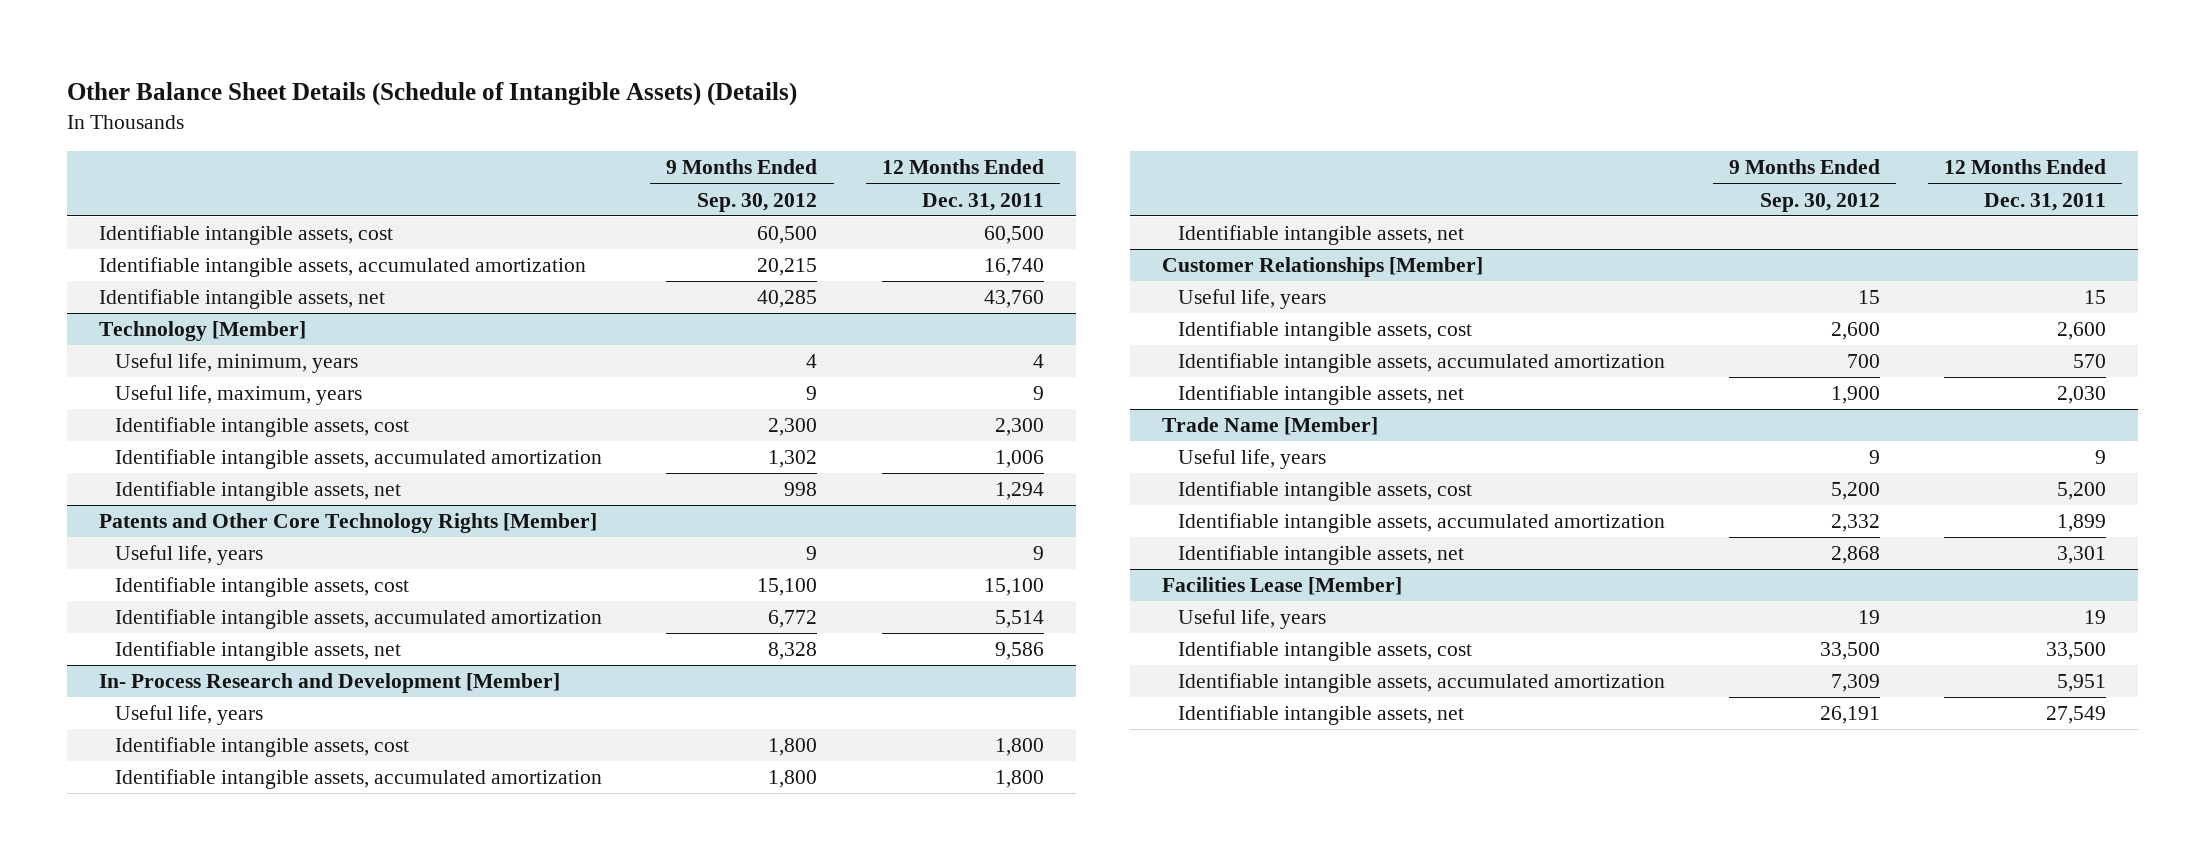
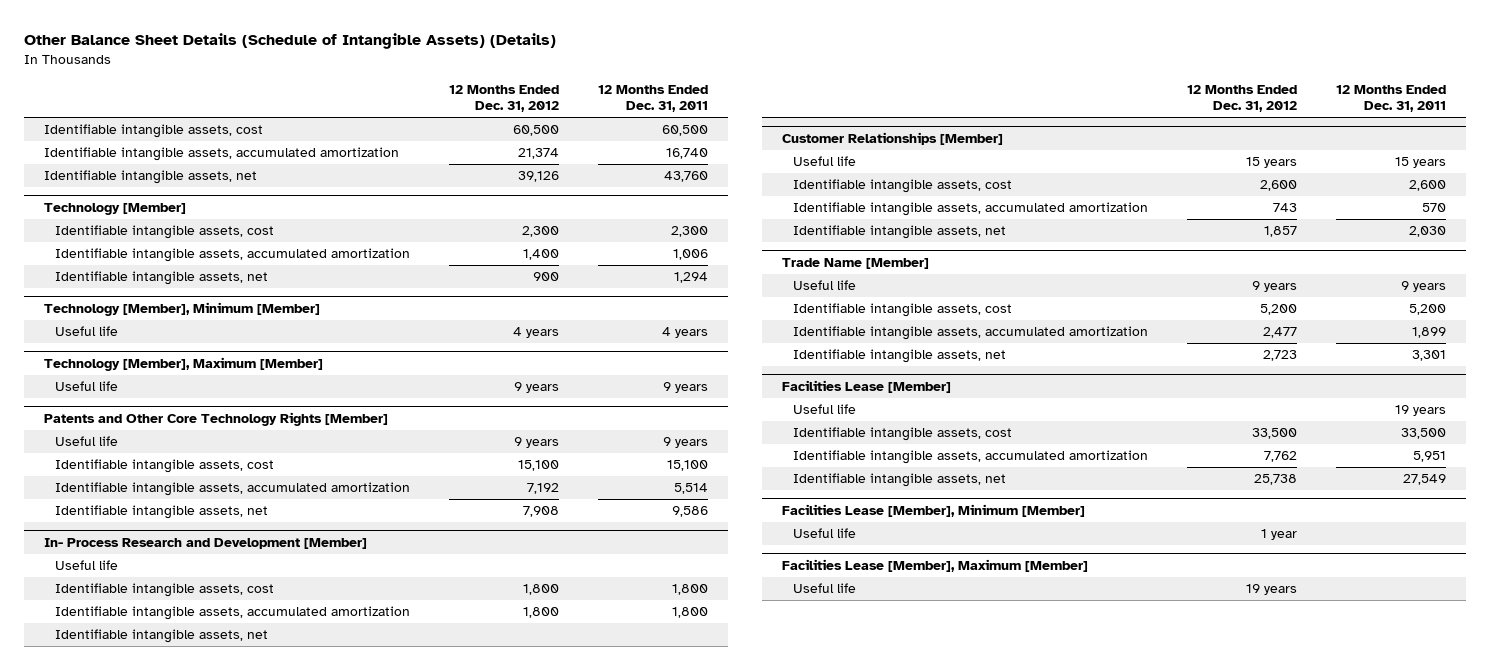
- | 9 Months Ended Sep. 30, 2012 | 12 Months Ended Dec. 31, 2011
+ | 12 Months Ended Dec. 31, 2012 | 12 Months Ended Dec. 31, 2011
@ Technology [Member]
- Useful life, minimum, years | 4 | 4
- Useful life, maximum, years | 9 | 9
+ Technology [Member], Minimum [Member]
+ Useful life | 4 years | 4 years
+ Technology [Member], Maximum [Member]
+ Useful life | 9 years | 9 years
@ Patents and Other Core Technology Rights [Member]
- Useful life, years | 9 | 9
+ Useful life | 9 years | 9 years
@ In- Process Research and Development [Member]
- Useful life, years
+ Useful life
@ Customer Relationships [Member]
- Useful life, years | 15 | 15
+ Useful life | 15 years | 15 years
@ Trade Name [Member]
- Useful life, years | 9 | 9
+ Useful life | 9 years | 9 years
@ Facilities Lease [Member]
- Useful life, years | 19 | 19
+ Useful life | | 19 years
+ Facilities Lease [Member], Minimum [Member]
+ Useful life | 1 year |
+ Facilities Lease [Member], Maximum [Member]
+ Useful life | 19 years |

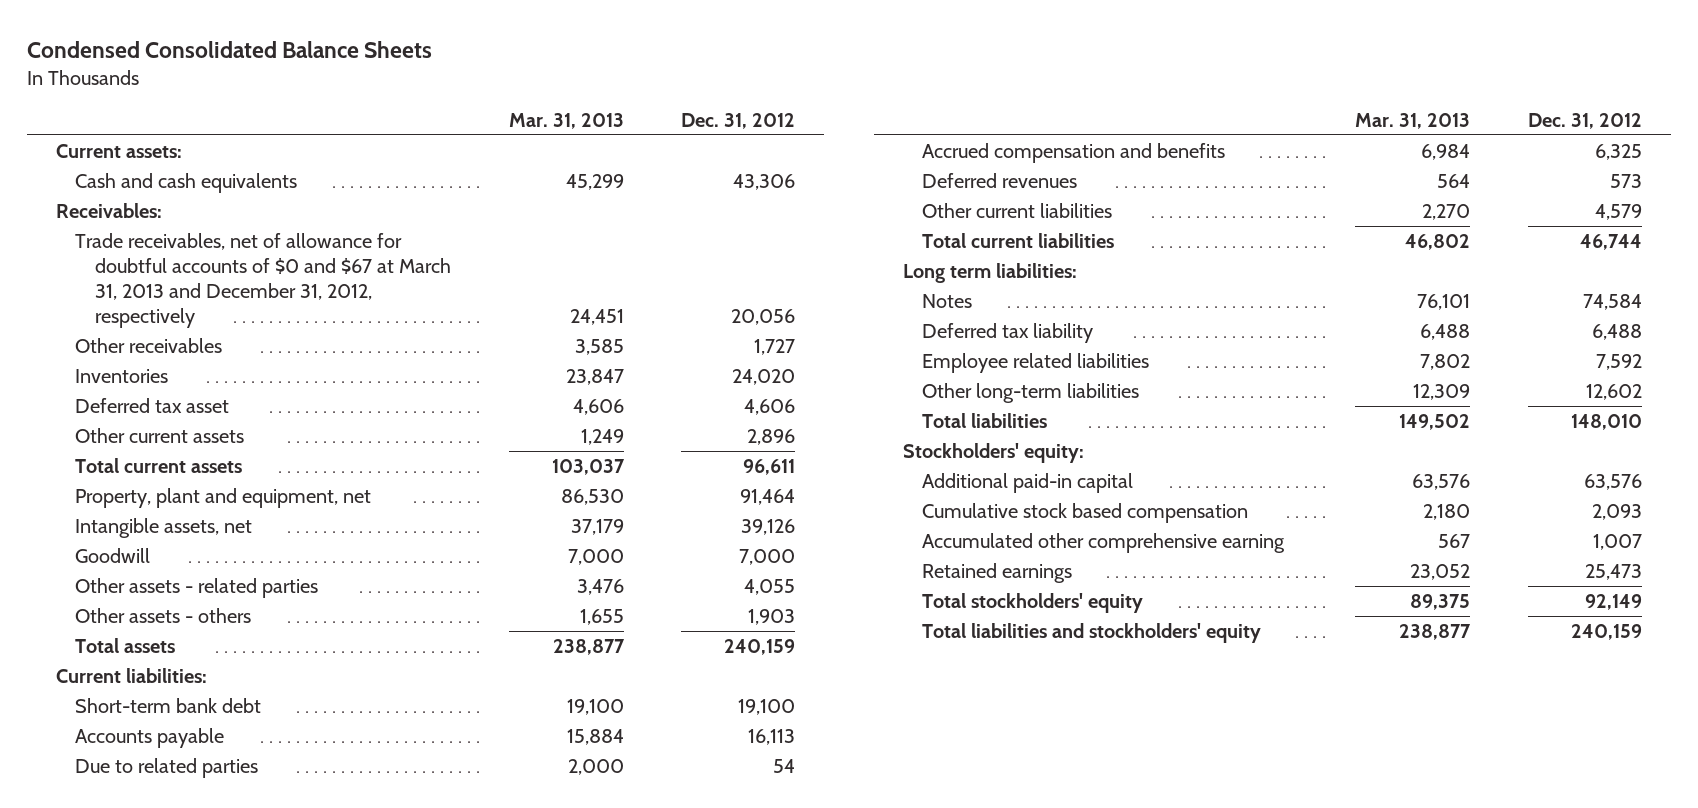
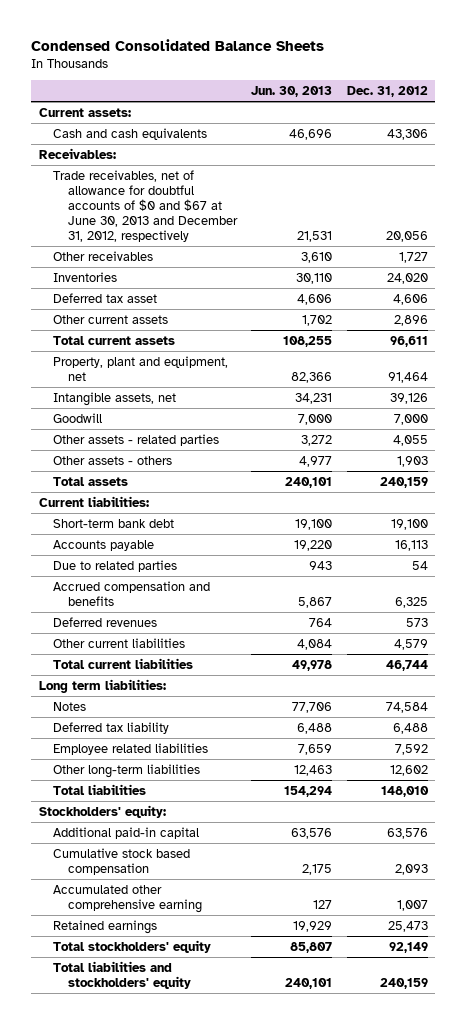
- | Mar. 31, 2013 | Dec. 31, 2012
+ | Jun. 30, 2013 | Dec. 31, 2012
- Trade receivables, net of allowance for doubtful accounts of $0 and $67 at March 31, 2013 and December 31, 2012, respectively | 24,451 | 20,056
+ Trade receivables, net of allowance for doubtful accounts of $0 and $67 at June 30, 2013 and December 31, 2012, respectively | 21,531 | 20,056

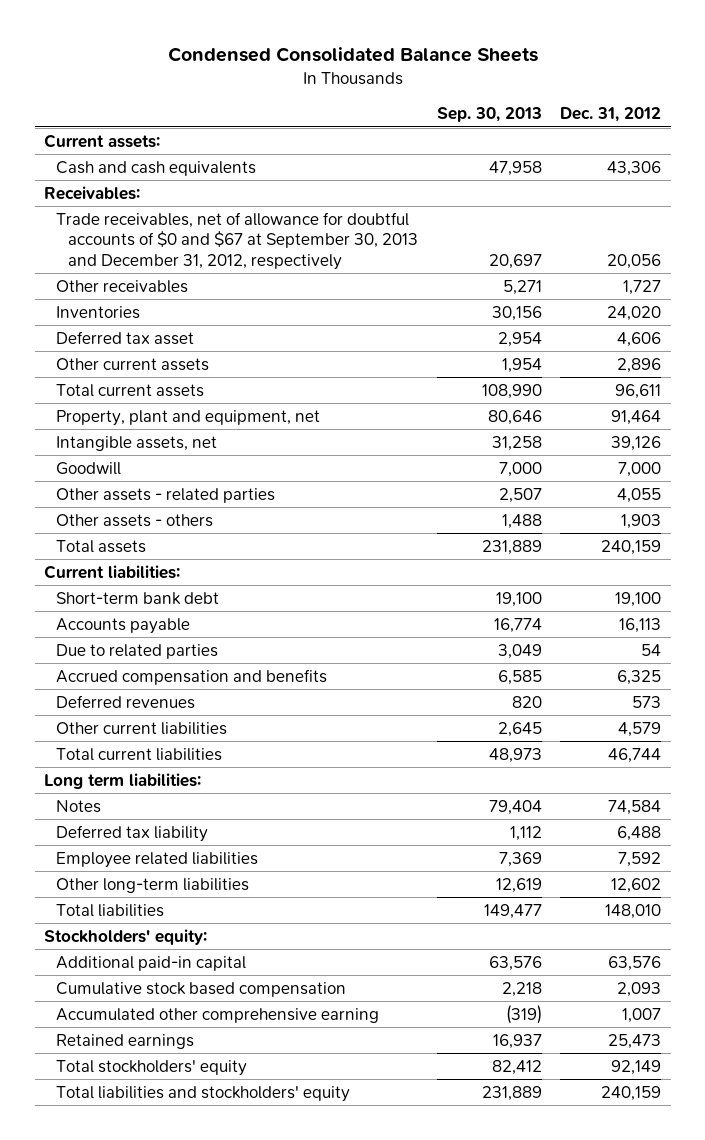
- | Jun. 30, 2013 | Dec. 31, 2012
+ | Sep. 30, 2013 | Dec. 31, 2012
- Trade receivables, net of allowance for doubtful accounts of $0 and $67 at June 30, 2013 and December 31, 2012, respectively | 21,531 | 20,056
+ Trade receivables, net of allowance for doubtful accounts of $0 and $67 at September 30, 2013 and December 31, 2012, respectively | 20,697 | 20,056

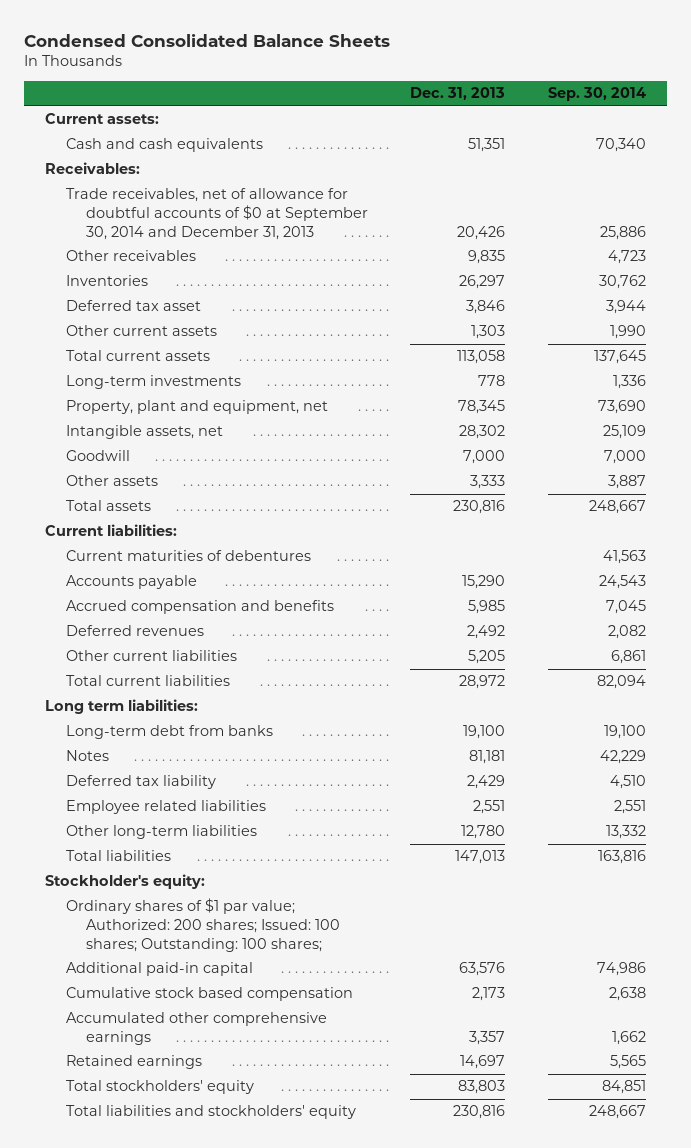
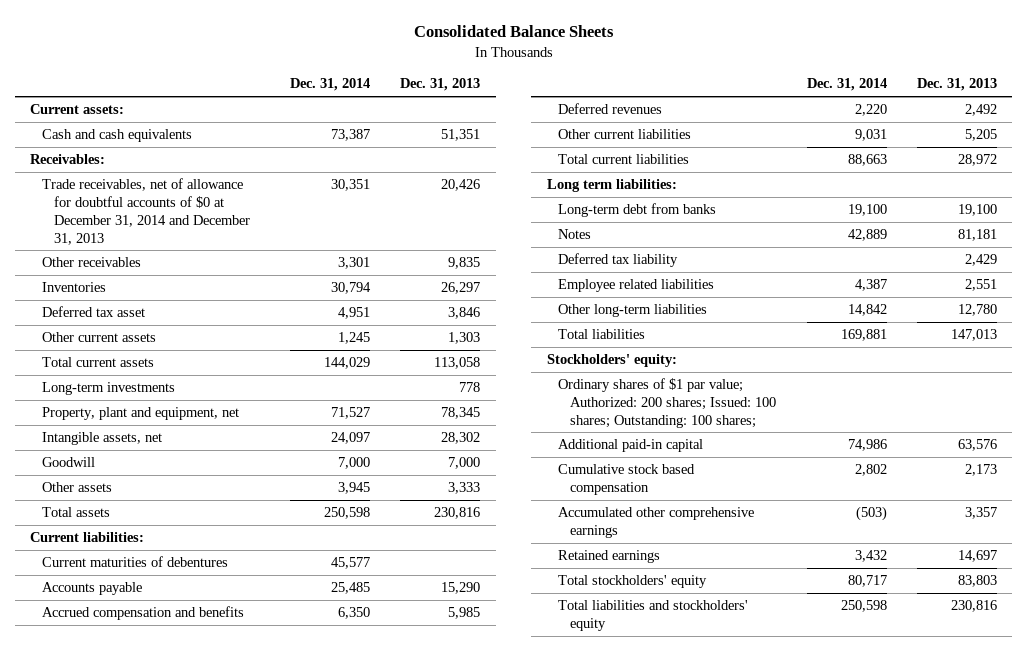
- Condensed Consolidated Balance Sheets
+ Consolidated Balance Sheets
- | Dec. 31, 2013 | Sep. 30, 2014
+ | Dec. 31, 2014 | Dec. 31, 2013
- Trade receivables, net of allowance for doubtful accounts of $0 at September 30, 2014 and December 31, 2013 | 20,426 | 25,886
+ Trade receivables, net of allowance for doubtful accounts of $0 at December 31, 2014 and December 31, 2013 | 30,351 | 20,426
- Stockholder's equity:
+ Stockholders' equity:

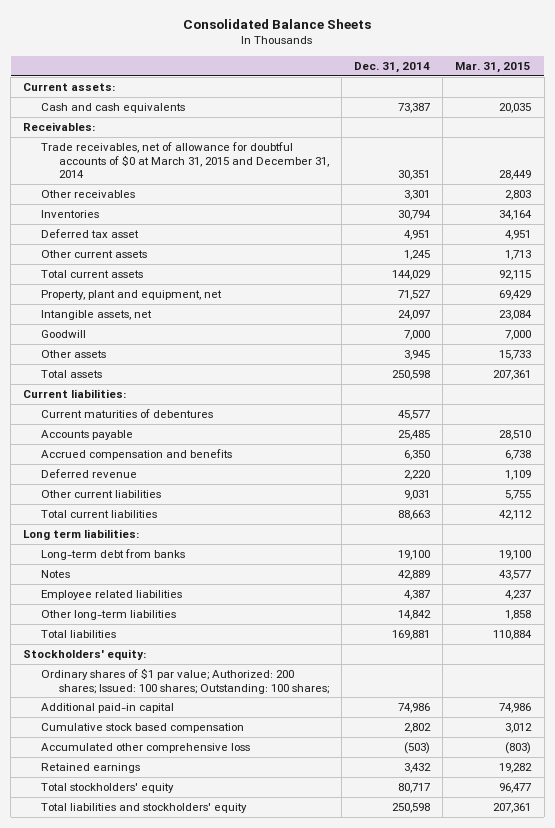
- | Dec. 31, 2014 | Dec. 31, 2013
+ | Dec. 31, 2014 | Mar. 31, 2015
- Trade receivables, net of allowance for doubtful accounts of $0 at December 31, 2014 and December 31, 2013 | 30,351 | 20,426
+ Trade receivables, net of allowance for doubtful accounts of $0 at March 31, 2015 and December 31, 2014 | 30,351 | 28,449
- Long-term investments | | 778
- Deferred revenues | 2,220 | 2,492
+ Deferred revenue | 2,220 | 1,109
- Deferred tax liability | | 2,429
- Accumulated other comprehensive earnings | (503) | 3,357
+ Accumulated other comprehensive loss | (503) | (803)

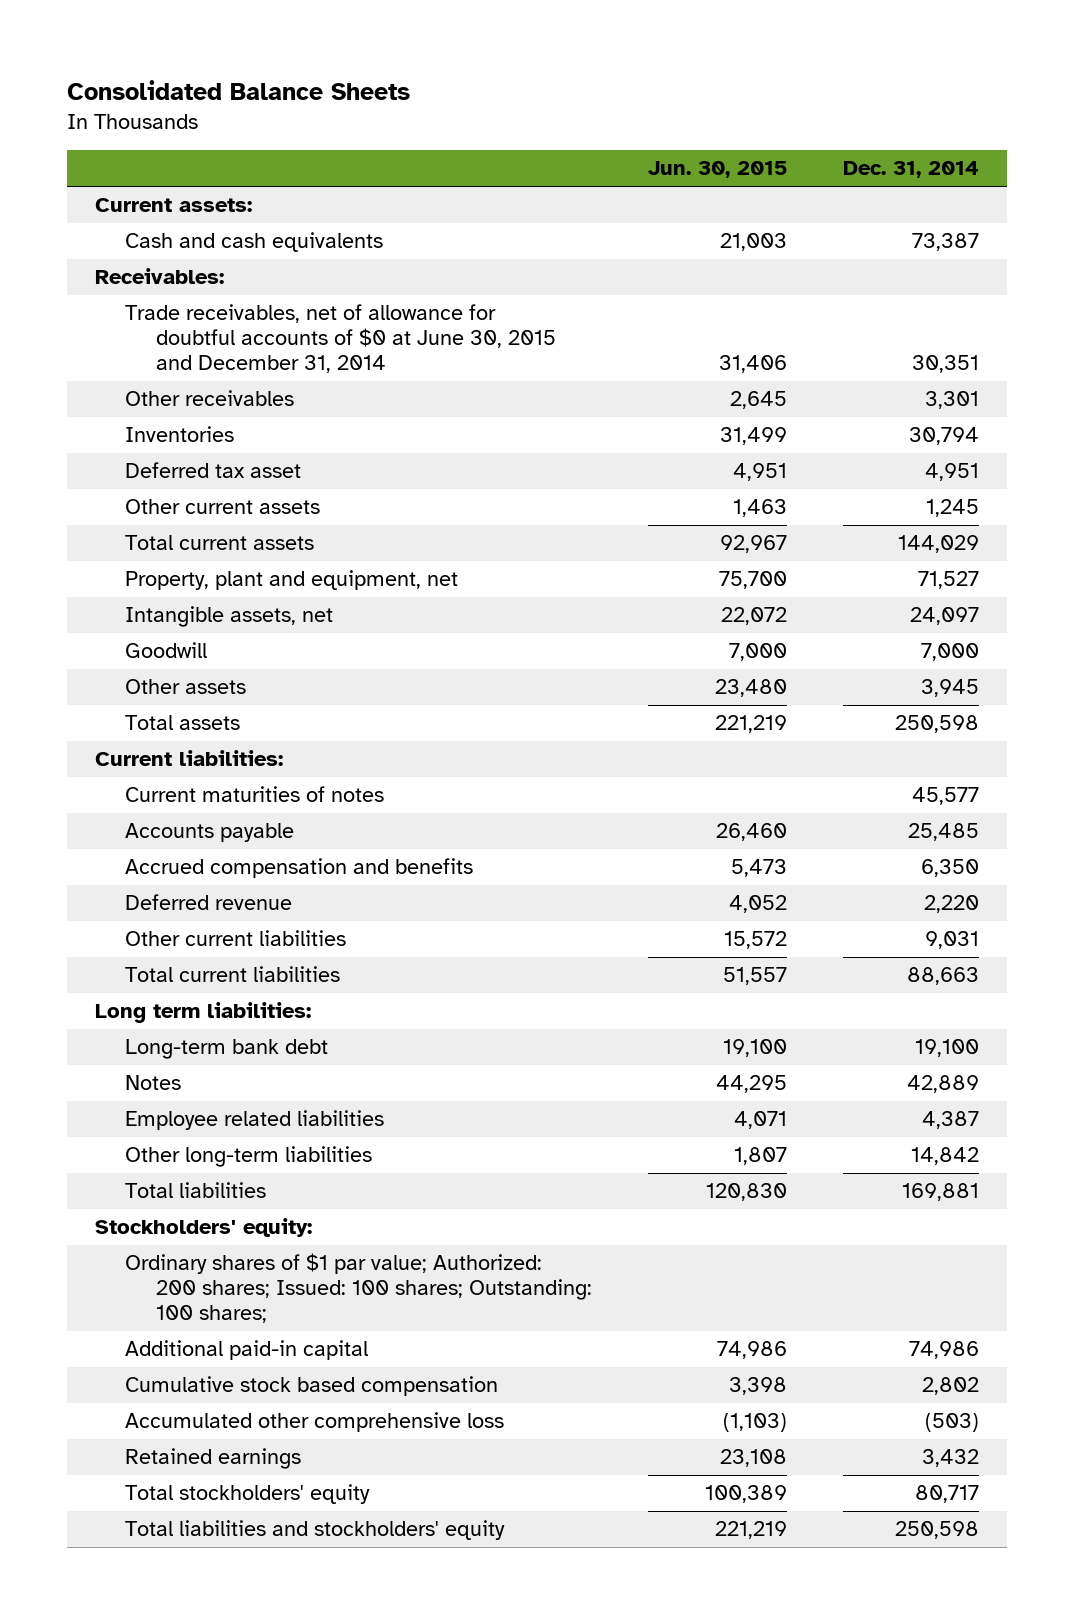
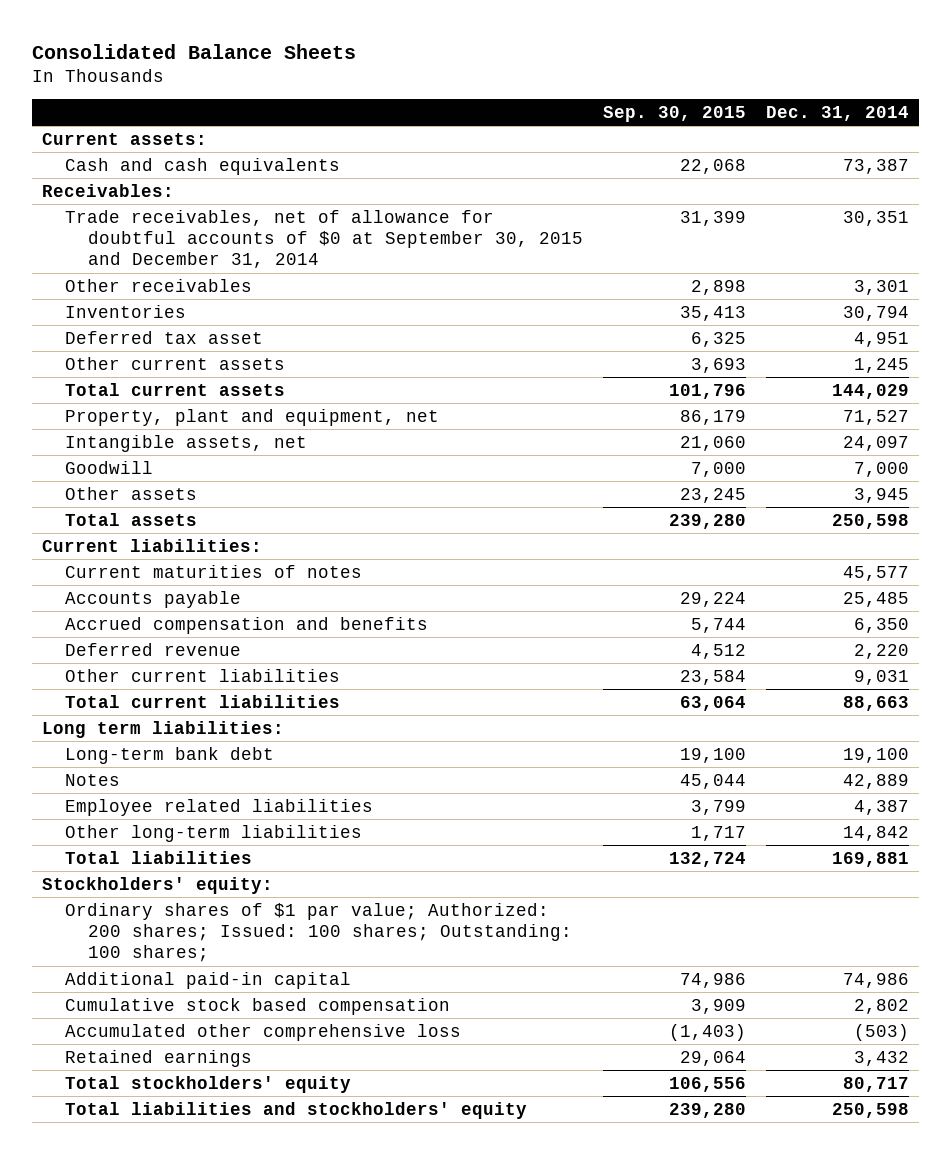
- | Jun. 30, 2015 | Dec. 31, 2014
+ | Sep. 30, 2015 | Dec. 31, 2014
- Trade receivables, net of allowance for doubtful accounts of $0 at June 30, 2015 and December 31, 2014 | 31,406 | 30,351
+ Trade receivables, net of allowance for doubtful accounts of $0 at September 30, 2015 and December 31, 2014 | 31,399 | 30,351

